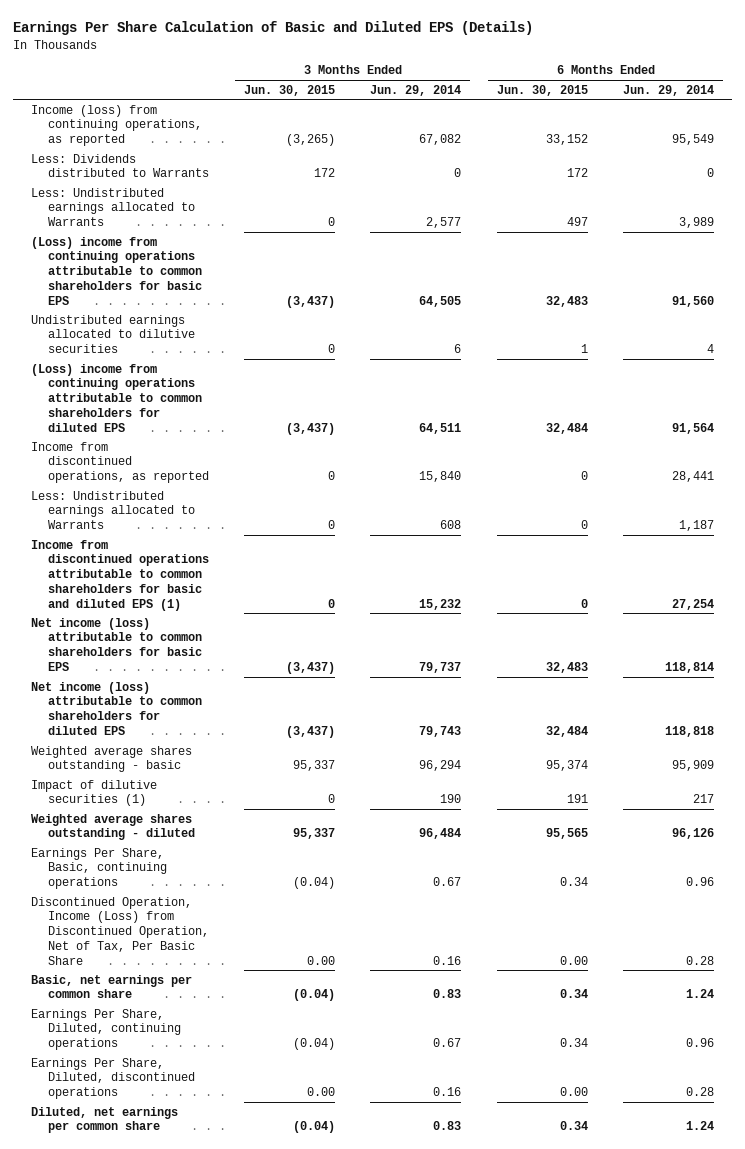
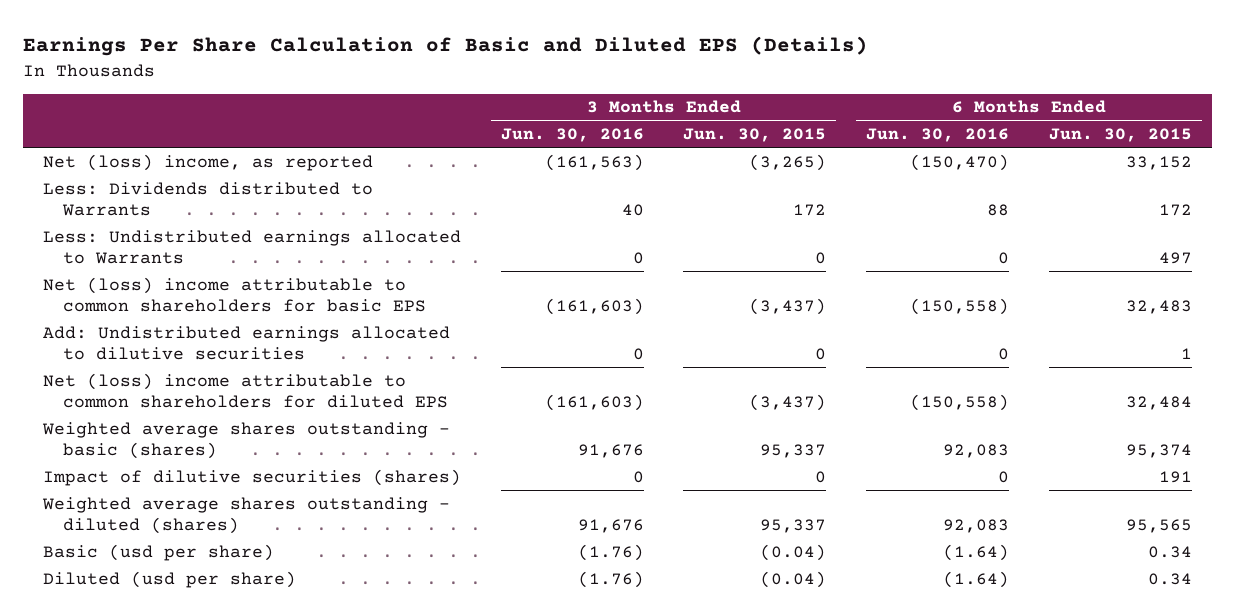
- | 3 Months Ended Jun. 30, 2015 | 3 Months Ended Jun. 29, 2014 | 6 Months Ended Jun. 30, 2015 | 6 Months Ended Jun. 29, 2014
+ | 3 Months Ended Jun. 30, 2016 | 3 Months Ended Jun. 30, 2015 | 6 Months Ended Jun. 30, 2016 | 6 Months Ended Jun. 30, 2015
- Income (loss) from continuing operations, as reported | (3,265) | 67,082 | 33,152 | 95,549
+ Net (loss) income, as reported | (161,563) | (3,265) | (150,470) | 33,152
- (Loss) income from continuing operations attributable to common shareholders for basic EPS | (3,437) | 64,505 | 32,483 | 91,560
- Undistributed earnings allocated to dilutive securities | 0 | 6 | 1 | 4
- (Loss) income from continuing operations attributable to common shareholders for diluted EPS | (3,437) | 64,511 | 32,484 | 91,564
- Income from discontinued operations, as reported | 0 | 15,840 | 0 | 28,441
- Less: Undistributed earnings allocated to Warrants | 0 | 608 | 0 | 1,187
- Income from discontinued operations attributable to common shareholders for basic and diluted EPS (1) | 0 | 15,232 | 0 | 27,254
- Net income (loss) attributable to common shareholders for basic EPS | (3,437) | 79,737 | 32,483 | 118,814
- Net income (loss) attributable to common shareholders for diluted EPS | (3,437) | 79,743 | 32,484 | 118,818
- Weighted average shares outstanding - basic | 95,337 | 96,294 | 95,374 | 95,909
- Impact of dilutive securities (1) | 0 | 190 | 191 | 217
- Weighted average shares outstanding - diluted | 95,337 | 96,484 | 95,565 | 96,126
- Earnings Per Share, Basic, continuing operations | (0.04) | 0.67 | 0.34 | 0.96
- Discontinued Operation, Income (Loss) from Discontinued Operation, Net of Tax, Per Basic Share | 0.00 | 0.16 | 0.00 | 0.28
- Basic, net earnings per common share | (0.04) | 0.83 | 0.34 | 1.24
- Earnings Per Share, Diluted, continuing operations | (0.04) | 0.67 | 0.34 | 0.96
- Earnings Per Share, Diluted, discontinued operations | 0.00 | 0.16 | 0.00 | 0.28
- Diluted, net earnings per common share | (0.04) | 0.83 | 0.34 | 1.24
+ Net (loss) income attributable to common shareholders for basic EPS | (161,603) | (3,437) | (150,558) | 32,483
+ Add: Undistributed earnings allocated to dilutive securities | 0 | 0 | 0 | 1
+ Net (loss) income attributable to common shareholders for diluted EPS | (161,603) | (3,437) | (150,558) | 32,484
+ Weighted average shares outstanding - basic (shares) | 91,676 | 95,337 | 92,083 | 95,374
+ Impact of dilutive securities (shares) | 0 | 0 | 0 | 191
+ Weighted average shares outstanding - diluted (shares) | 91,676 | 95,337 | 92,083 | 95,565
+ Basic (usd per share) | (1.76) | (0.04) | (1.64) | 0.34
+ Diluted (usd per share) | (1.76) | (0.04) | (1.64) | 0.34

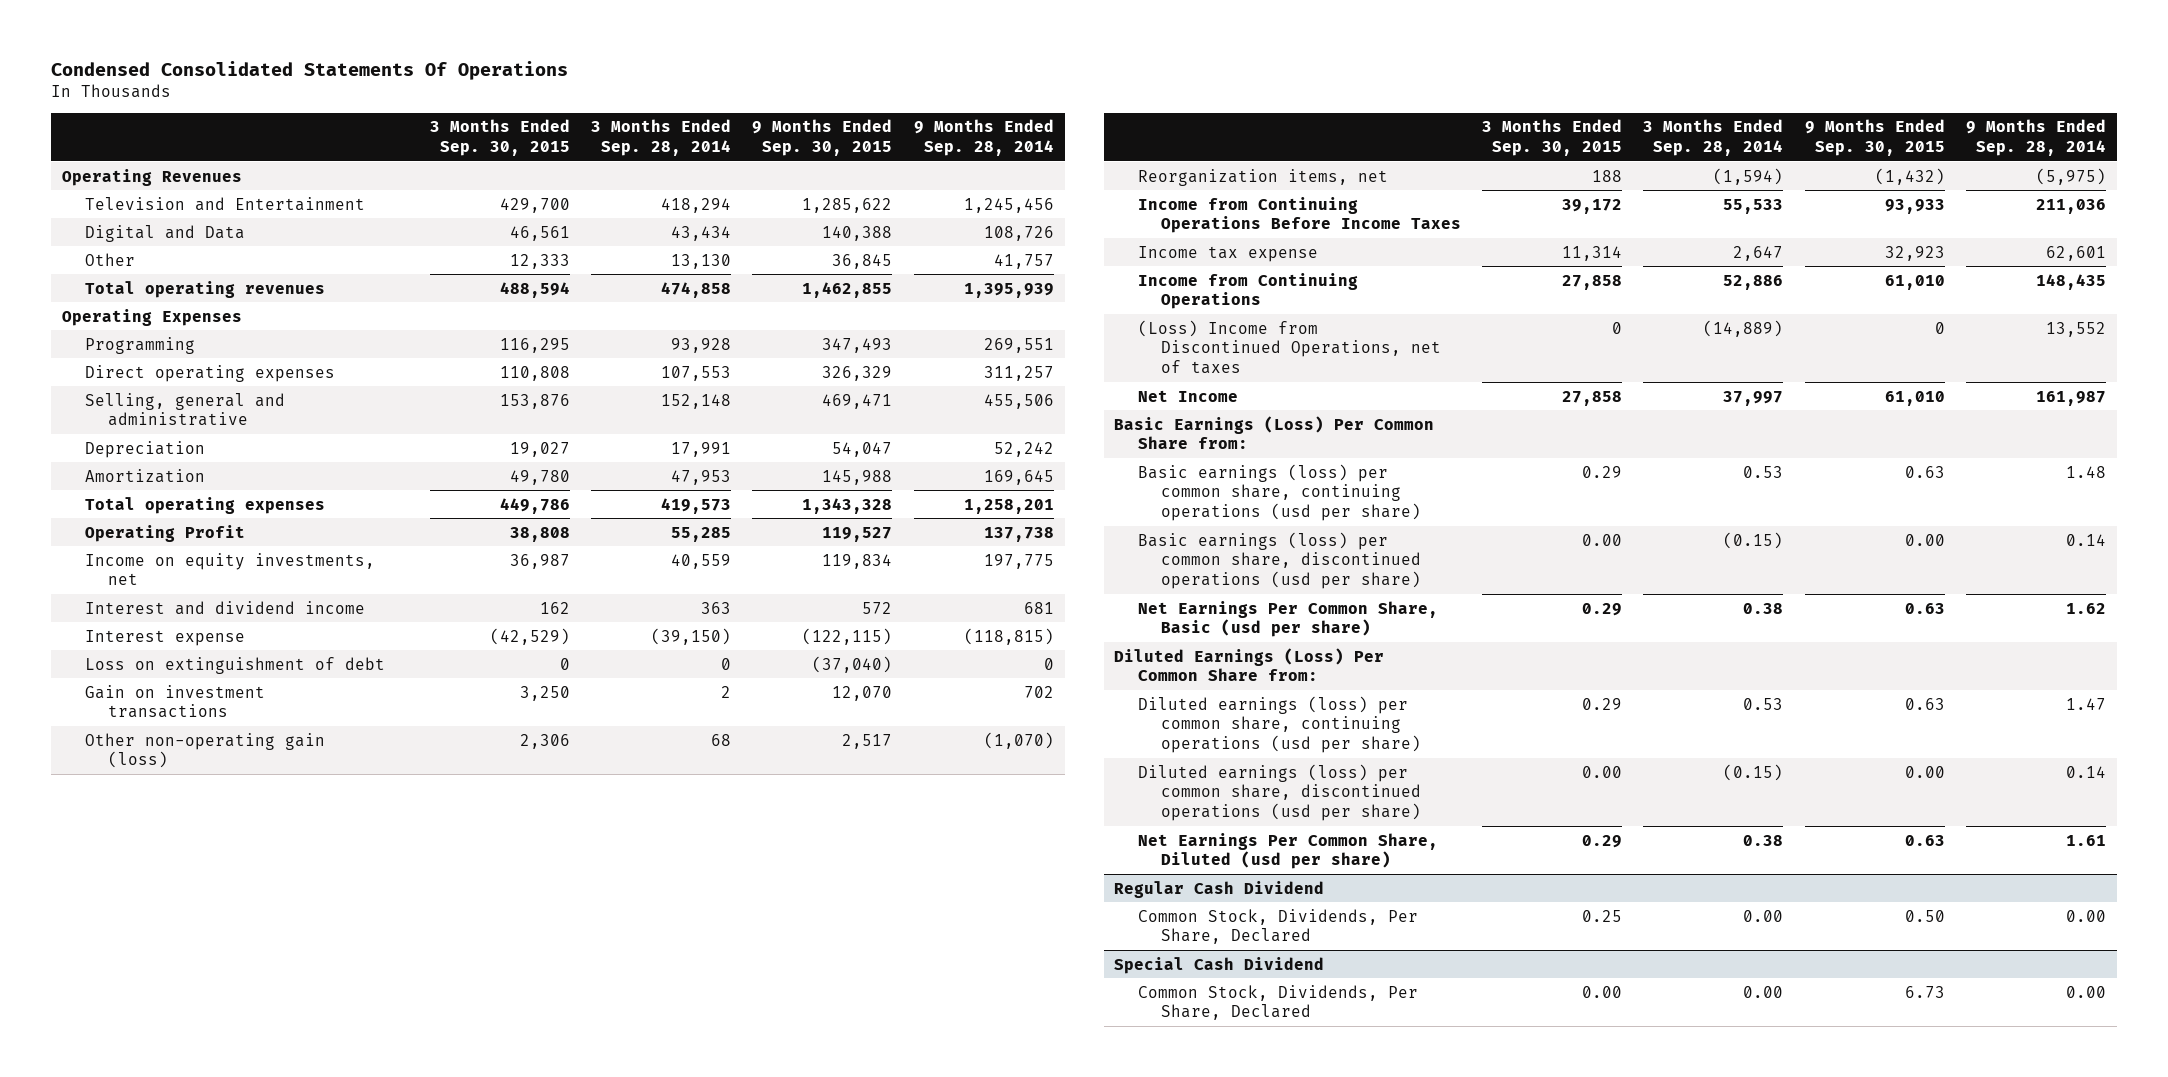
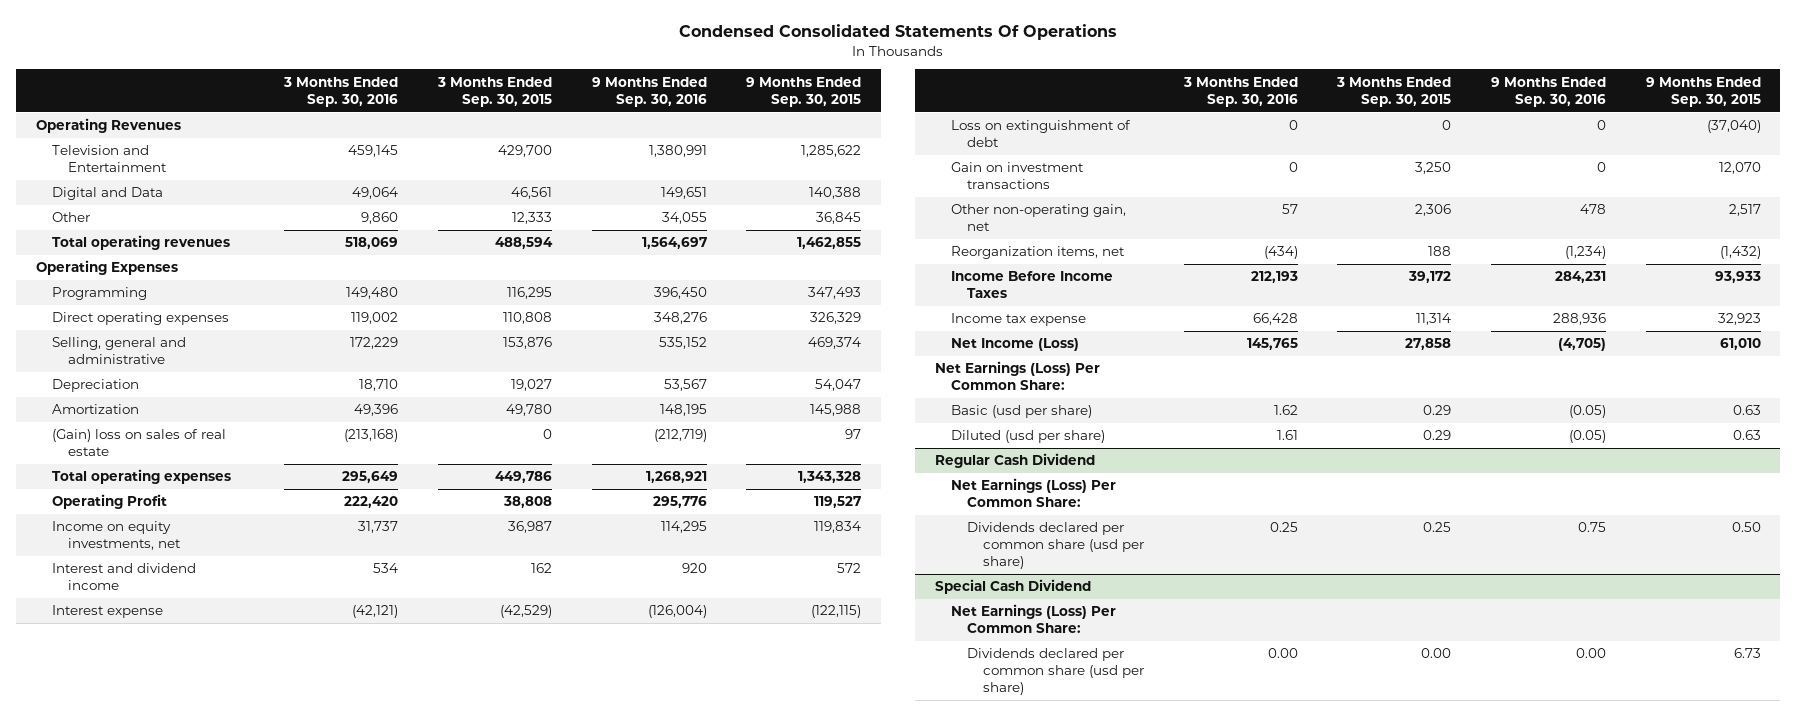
- | 3 Months Ended Sep. 30, 2015 | 3 Months Ended Sep. 28, 2014 | 9 Months Ended Sep. 30, 2015 | 9 Months Ended Sep. 28, 2014
+ | 3 Months Ended Sep. 30, 2016 | 3 Months Ended Sep. 30, 2015 | 9 Months Ended Sep. 30, 2016 | 9 Months Ended Sep. 30, 2015
- Selling, general and administrative | 153,876 | 152,148 | 469,471 | 455,506
+ Selling, general and administrative | 172,229 | 153,876 | 535,152 | 469,374
+ (Gain) loss on sales of real estate | (213,168) | 0 | (212,719) | 97
- Other non-operating gain (loss) | 2,306 | 68 | 2,517 | (1,070)
+ Other non-operating gain, net | 57 | 2,306 | 478 | 2,517
- Income from Continuing Operations Before Income Taxes | 39,172 | 55,533 | 93,933 | 211,036
+ Income Before Income Taxes | 212,193 | 39,172 | 284,231 | 93,933
- Income from Continuing Operations | 27,858 | 52,886 | 61,010 | 148,435
- (Loss) Income from Discontinued Operations, net of taxes | 0 | (14,889) | 0 | 13,552
- Net Income | 27,858 | 37,997 | 61,010 | 161,987
- Basic Earnings (Loss) Per Common Share from:
- Basic earnings (loss) per common share, continuing operations (usd per share) | 0.29 | 0.53 | 0.63 | 1.48
- Basic earnings (loss) per common share, discontinued operations (usd per share) | 0.00 | (0.15) | 0.00 | 0.14
- Net Earnings Per Common Share, Basic (usd per share) | 0.29 | 0.38 | 0.63 | 1.62
- Diluted Earnings (Loss) Per Common Share from:
- Diluted earnings (loss) per common share, continuing operations (usd per share) | 0.29 | 0.53 | 0.63 | 1.47
- Diluted earnings (loss) per common share, discontinued operations (usd per share) | 0.00 | (0.15) | 0.00 | 0.14
- Net Earnings Per Common Share, Diluted (usd per share) | 0.29 | 0.38 | 0.63 | 1.61
+ Net Income (Loss) | 145,765 | 27,858 | (4,705) | 61,010
+ Net Earnings (Loss) Per Common Share:
+ Basic (usd per share) | 1.62 | 0.29 | (0.05) | 0.63
+ Diluted (usd per share) | 1.61 | 0.29 | (0.05) | 0.63
@ Regular Cash Dividend
- Common Stock, Dividends, Per Share, Declared | 0.25 | 0.00 | 0.50 | 0.00
+ Net Earnings (Loss) Per Common Share:
+ Dividends declared per common share (usd per share) | 0.25 | 0.25 | 0.75 | 0.50
@ Special Cash Dividend
- Common Stock, Dividends, Per Share, Declared | 0.00 | 0.00 | 6.73 | 0.00
+ Net Earnings (Loss) Per Common Share:
+ Dividends declared per common share (usd per share) | 0.00 | 0.00 | 0.00 | 6.73

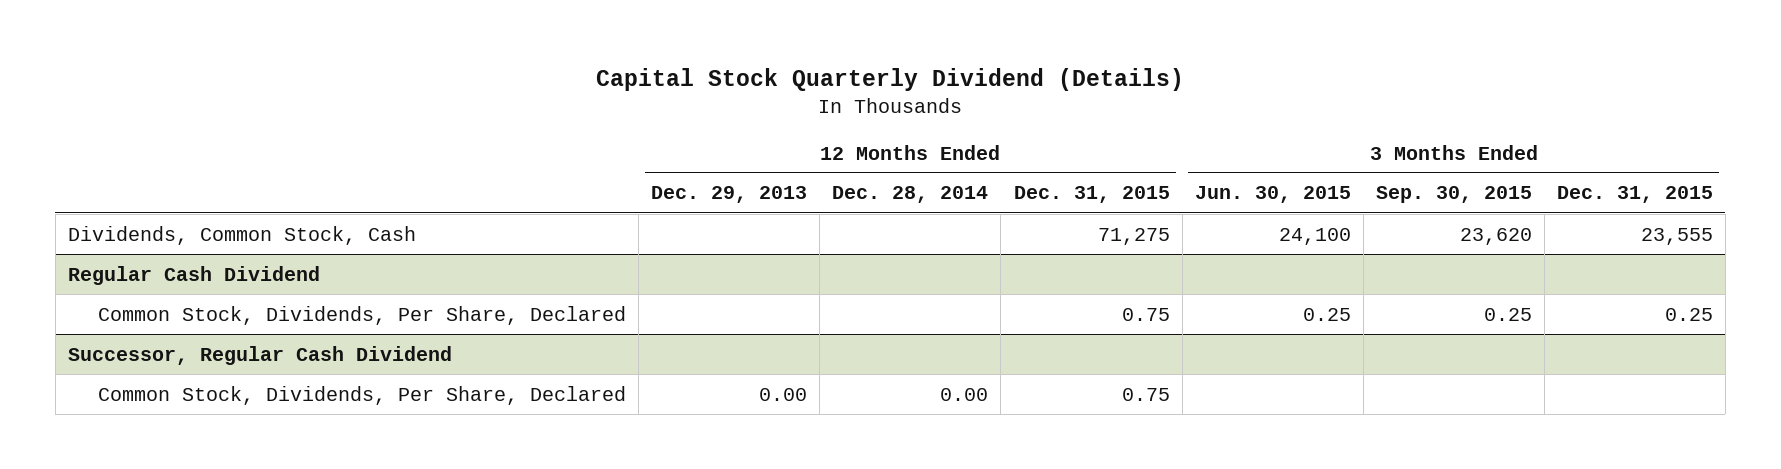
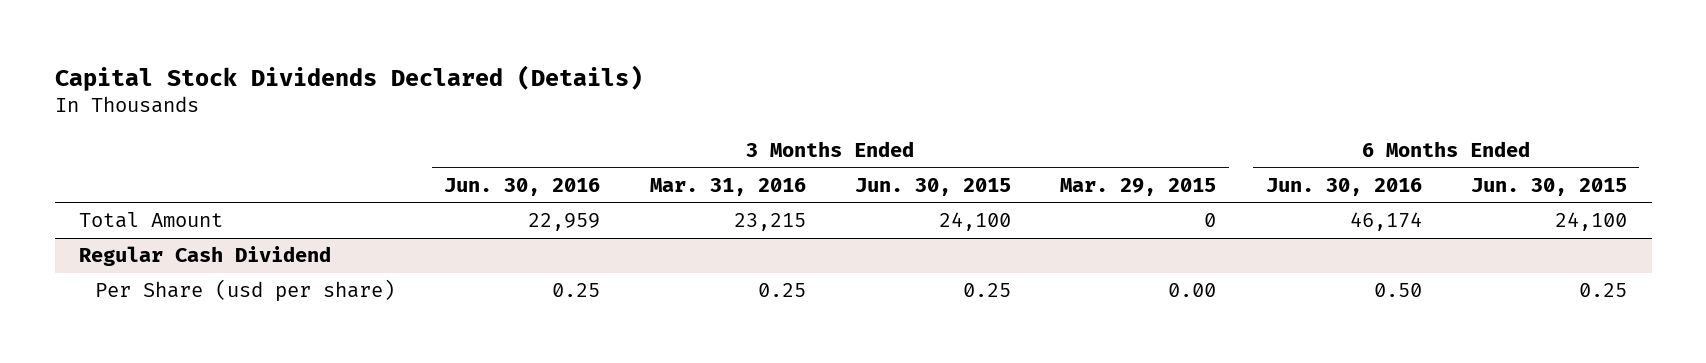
- Capital Stock Quarterly Dividend (Details)
+ Capital Stock Dividends Declared (Details)
- | 12 Months Ended Dec. 29, 2013 | 12 Months Ended Dec. 28, 2014 | 12 Months Ended Dec. 31, 2015 | 3 Months Ended Jun. 30, 2015 | 3 Months Ended Sep. 30, 2015 | 3 Months Ended Dec. 31, 2015
+ | 3 Months Ended Jun. 30, 2016 | 3 Months Ended Mar. 31, 2016 | 3 Months Ended Jun. 30, 2015 | 3 Months Ended Mar. 29, 2015 | 6 Months Ended Jun. 30, 2016 | 6 Months Ended Jun. 30, 2015
- Dividends, Common Stock, Cash | | | 71,275 | 24,100 | 23,620 | 23,555
+ Total Amount | 22,959 | 23,215 | 24,100 | 0 | 46,174 | 24,100
@ Regular Cash Dividend
- Common Stock, Dividends, Per Share, Declared | | | 0.75 | 0.25 | 0.25 | 0.25
- Successor, Regular Cash Dividend
- Common Stock, Dividends, Per Share, Declared | 0.00 | 0.00 | 0.75 | | |
@ Regular Cash Dividend
+ Per Share (usd per share) | 0.25 | 0.25 | 0.25 | 0.00 | 0.50 | 0.25

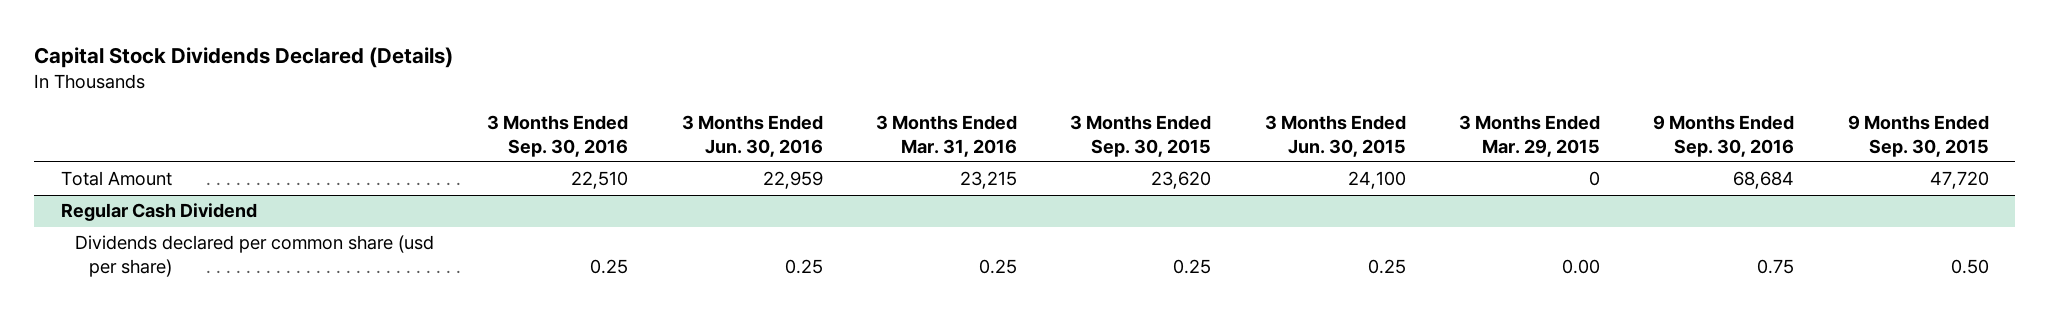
- | 3 Months Ended Jun. 30, 2016 | 3 Months Ended Mar. 31, 2016 | 3 Months Ended Jun. 30, 2015 | 3 Months Ended Mar. 29, 2015 | 6 Months Ended Jun. 30, 2016 | 6 Months Ended Jun. 30, 2015
+ | 3 Months Ended Sep. 30, 2016 | 3 Months Ended Jun. 30, 2016 | 3 Months Ended Mar. 31, 2016 | 3 Months Ended Sep. 30, 2015 | 3 Months Ended Jun. 30, 2015 | 3 Months Ended Mar. 29, 2015 | 9 Months Ended Sep. 30, 2016 | 9 Months Ended Sep. 30, 2015
@ Regular Cash Dividend
- Per Share (usd per share) | 0.25 | 0.25 | 0.25 | 0.00 | 0.50 | 0.25
+ Dividends declared per common share (usd per share) | 0.25 | 0.25 | 0.25 | 0.25 | 0.25 | 0.00 | 0.75 | 0.50

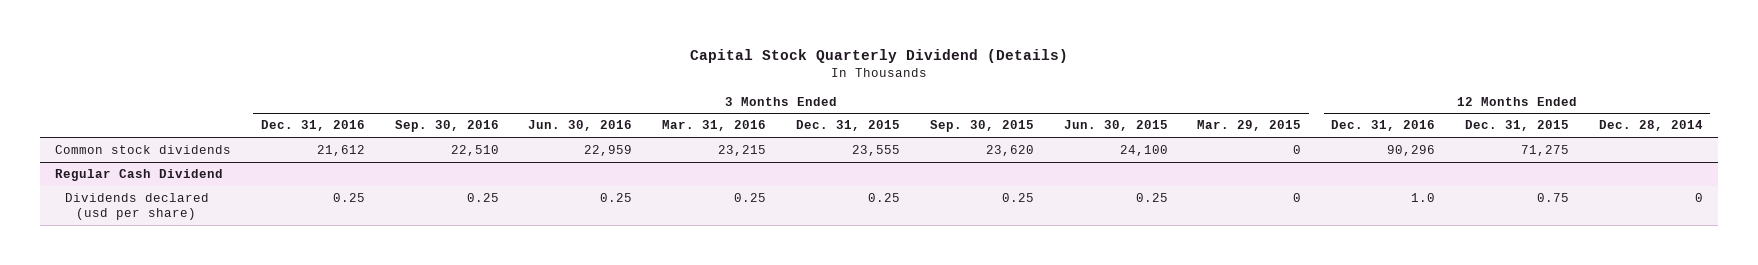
- Capital Stock Dividends Declared (Details)
+ Capital Stock Quarterly Dividend (Details)
- | 3 Months Ended Sep. 30, 2016 | 3 Months Ended Jun. 30, 2016 | 3 Months Ended Mar. 31, 2016 | 3 Months Ended Sep. 30, 2015 | 3 Months Ended Jun. 30, 2015 | 3 Months Ended Mar. 29, 2015 | 9 Months Ended Sep. 30, 2016 | 9 Months Ended Sep. 30, 2015
+ | 3 Months Ended Dec. 31, 2016 | 3 Months Ended Sep. 30, 2016 | 3 Months Ended Jun. 30, 2016 | 3 Months Ended Mar. 31, 2016 | 3 Months Ended Dec. 31, 2015 | 3 Months Ended Sep. 30, 2015 | 3 Months Ended Jun. 30, 2015 | 3 Months Ended Mar. 29, 2015 | 12 Months Ended Dec. 31, 2016 | 12 Months Ended Dec. 31, 2015 | 12 Months Ended Dec. 28, 2014
- Total Amount | 22,510 | 22,959 | 23,215 | 23,620 | 24,100 | 0 | 68,684 | 47,720
+ Common stock dividends | 21,612 | 22,510 | 22,959 | 23,215 | 23,555 | 23,620 | 24,100 | 0 | 90,296 | 71,275 |
@ Regular Cash Dividend
- Dividends declared per common share (usd per share) | 0.25 | 0.25 | 0.25 | 0.25 | 0.25 | 0.00 | 0.75 | 0.50
+ Dividends declared (usd per share) | 0.25 | 0.25 | 0.25 | 0.25 | 0.25 | 0.25 | 0.25 | 0 | 1.0 | 0.75 | 0

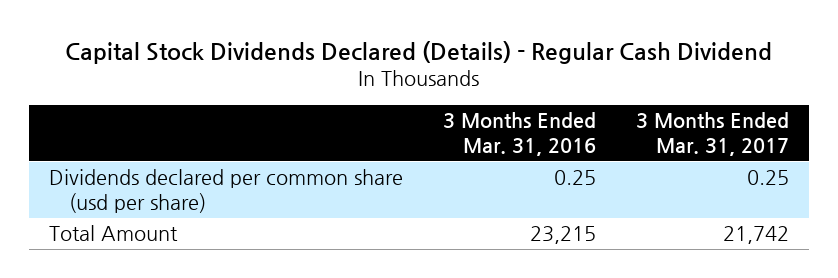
- Capital Stock Quarterly Dividend (Details)
+ Capital Stock Dividends Declared (Details) - Regular Cash Dividend
- | 3 Months Ended Dec. 31, 2016 | 3 Months Ended Sep. 30, 2016 | 3 Months Ended Jun. 30, 2016 | 3 Months Ended Mar. 31, 2016 | 3 Months Ended Dec. 31, 2015 | 3 Months Ended Sep. 30, 2015 | 3 Months Ended Jun. 30, 2015 | 3 Months Ended Mar. 29, 2015 | 12 Months Ended Dec. 31, 2016 | 12 Months Ended Dec. 31, 2015 | 12 Months Ended Dec. 28, 2014
+ | 3 Months Ended Mar. 31, 2016 | 3 Months Ended Mar. 31, 2017
- Common stock dividends | 21,612 | 22,510 | 22,959 | 23,215 | 23,555 | 23,620 | 24,100 | 0 | 90,296 | 71,275 |
- Regular Cash Dividend
- Dividends declared (usd per share) | 0.25 | 0.25 | 0.25 | 0.25 | 0.25 | 0.25 | 0.25 | 0 | 1.0 | 0.75 | 0
+ Dividends declared per common share (usd per share) | 0.25 | 0.25
+ Total Amount | 23,215 | 21,742

